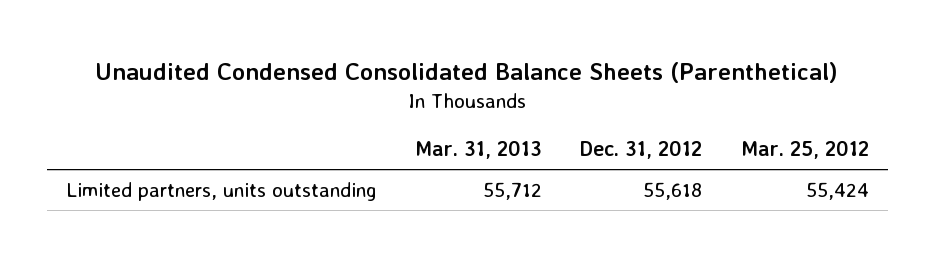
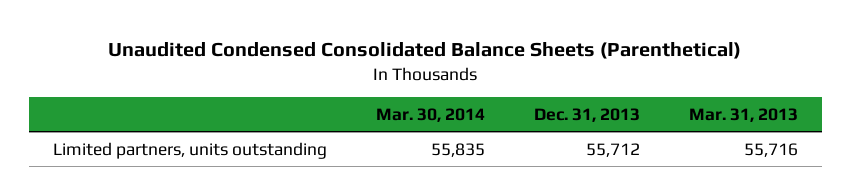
- | Mar. 31, 2013 | Dec. 31, 2012 | Mar. 25, 2012
+ | Mar. 30, 2014 | Dec. 31, 2013 | Mar. 31, 2013
- Limited partners, units outstanding | 55,712 | 55,618 | 55,424
+ Limited partners, units outstanding | 55,835 | 55,712 | 55,716

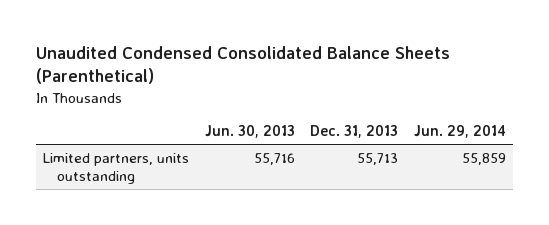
- | Mar. 30, 2014 | Dec. 31, 2013 | Mar. 31, 2013
+ | Jun. 30, 2013 | Dec. 31, 2013 | Jun. 29, 2014
- Limited partners, units outstanding | 55,835 | 55,712 | 55,716
+ Limited partners, units outstanding | 55,716 | 55,713 | 55,859

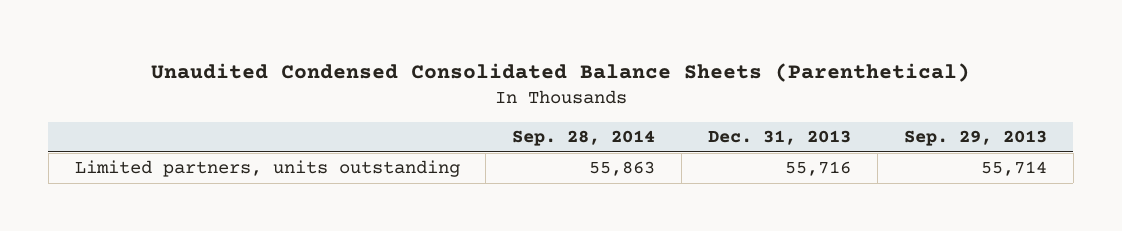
- | Jun. 30, 2013 | Dec. 31, 2013 | Jun. 29, 2014
+ | Sep. 28, 2014 | Dec. 31, 2013 | Sep. 29, 2013
- Limited partners, units outstanding | 55,716 | 55,713 | 55,859
+ Limited partners, units outstanding | 55,863 | 55,716 | 55,714

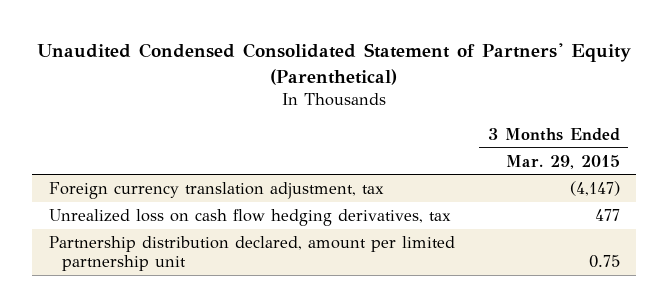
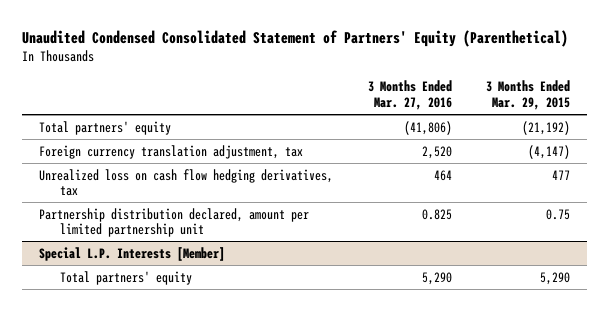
- | 3 Months Ended Mar. 29, 2015
+ | 3 Months Ended Mar. 27, 2016 | 3 Months Ended Mar. 29, 2015
+ Total partners' equity | (41,806) | (21,192)
+ Special L.P. Interests [Member]
+ Total partners' equity | 5,290 | 5,290

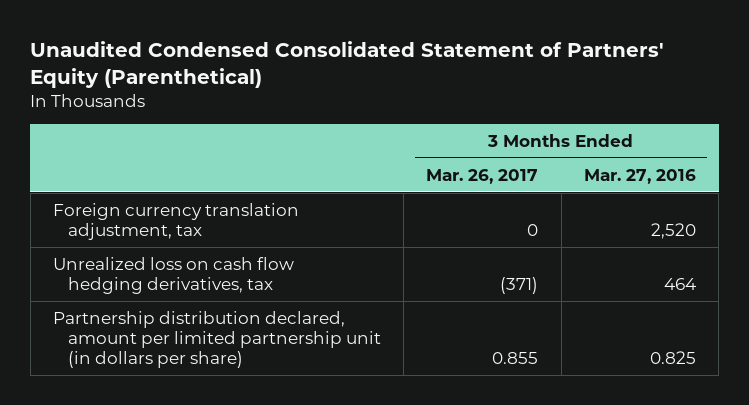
- | 3 Months Ended Mar. 27, 2016 | 3 Months Ended Mar. 29, 2015
+ | 3 Months Ended Mar. 26, 2017 | 3 Months Ended Mar. 27, 2016
- Total partners' equity | (41,806) | (21,192)
- Partnership distribution declared, amount per limited partnership unit | 0.825 | 0.75
- Special L.P. Interests [Member]
- Total partners' equity | 5,290 | 5,290
+ Partnership distribution declared, amount per limited partnership unit (in dollars per share) | 0.855 | 0.825

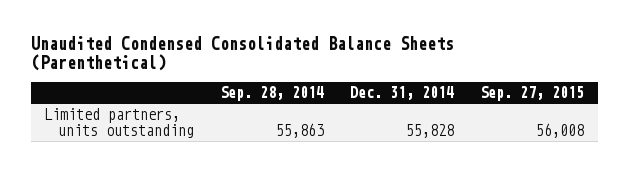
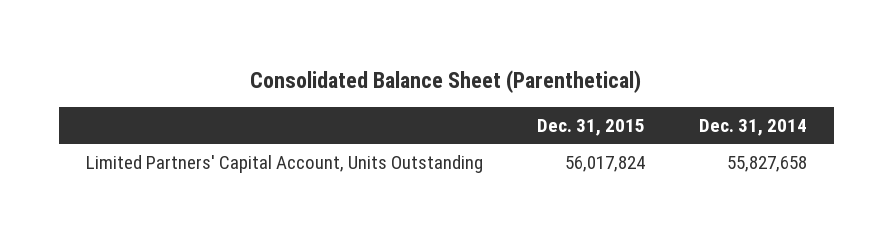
- Unaudited Condensed Consolidated Balance Sheets (Parenthetical)
+ Consolidated Balance Sheet (Parenthetical)
- | Sep. 28, 2014 | Dec. 31, 2014 | Sep. 27, 2015
+ | Dec. 31, 2015 | Dec. 31, 2014
- Limited partners, units outstanding | 55,863 | 55,828 | 56,008
+ Limited Partners' Capital Account, Units Outstanding | 56,017,824 | 55,827,658

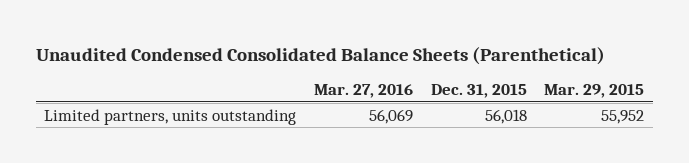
- Consolidated Balance Sheet (Parenthetical)
+ Unaudited Condensed Consolidated Balance Sheets (Parenthetical)
- | Dec. 31, 2015 | Dec. 31, 2014
+ | Mar. 27, 2016 | Dec. 31, 2015 | Mar. 29, 2015
- Limited Partners' Capital Account, Units Outstanding | 56,017,824 | 55,827,658
+ Limited partners, units outstanding | 56,069 | 56,018 | 55,952

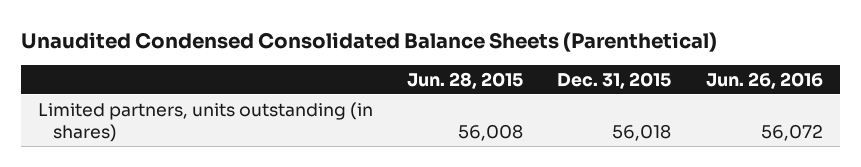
- | Mar. 27, 2016 | Dec. 31, 2015 | Mar. 29, 2015
+ | Jun. 28, 2015 | Dec. 31, 2015 | Jun. 26, 2016
- Limited partners, units outstanding | 56,069 | 56,018 | 55,952
+ Limited partners, units outstanding (in shares) | 56,008 | 56,018 | 56,072

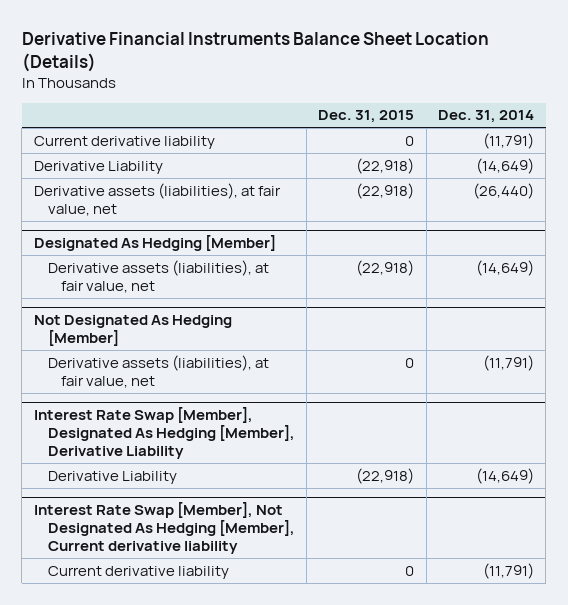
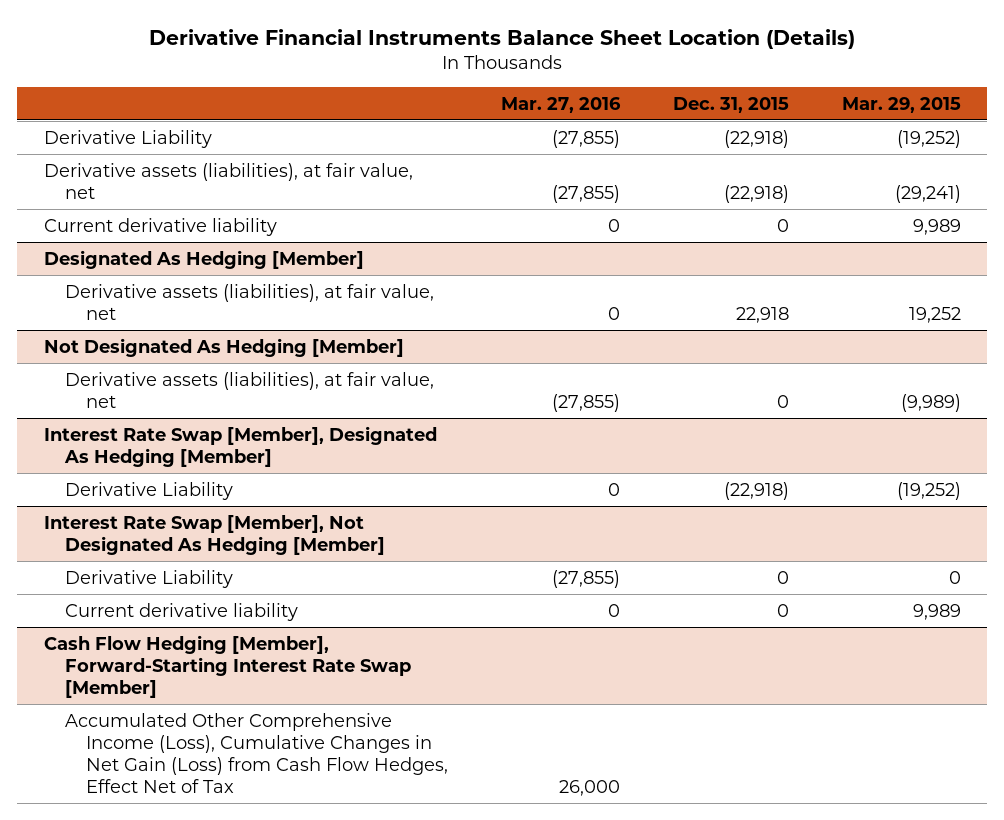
- | Dec. 31, 2015 | Dec. 31, 2014
+ | Mar. 27, 2016 | Dec. 31, 2015 | Mar. 29, 2015
moved down: Current derivative liability | 0 | 0 | 9,989
@ Designated As Hedging [Member]
- Derivative assets (liabilities), at fair value, net | (22,918) | (14,649)
+ Derivative assets (liabilities), at fair value, net | 0 | 22,918 | 19,252
- Interest Rate Swap [Member], Designated As Hedging [Member], Derivative Liability
+ Interest Rate Swap [Member], Designated As Hedging [Member]
- Interest Rate Swap [Member], Not Designated As Hedging [Member], Current derivative liability
+ Interest Rate Swap [Member], Not Designated As Hedging [Member]
+ Derivative Liability | (27,855) | 0 | 0
+ Cash Flow Hedging [Member], Forward-Starting Interest Rate Swap [Member]
+ Accumulated Other Comprehensive Income (Loss), Cumulative Changes in Net Gain (Loss) from Cash Flow Hedges, Effect Net of Tax | 26,000 | |

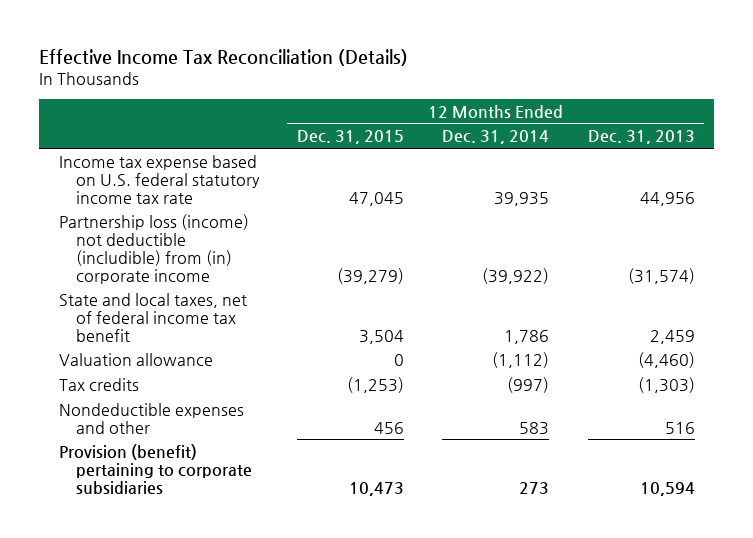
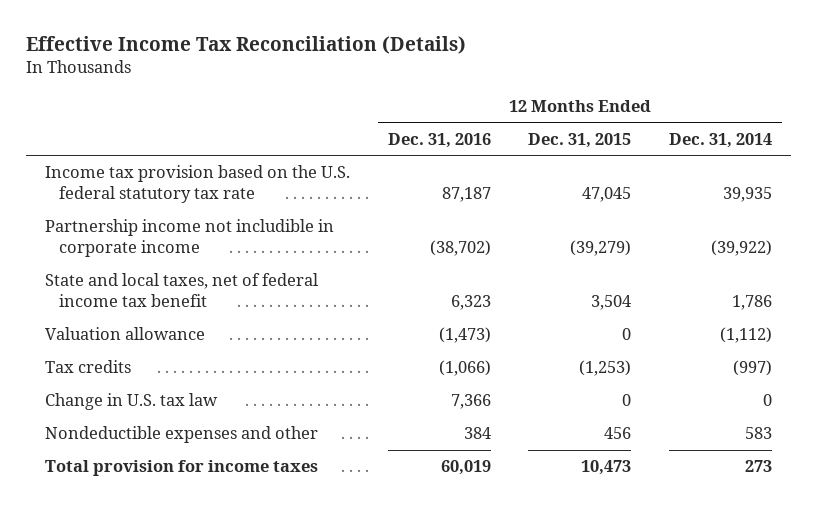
- | 12 Months Ended Dec. 31, 2015 | 12 Months Ended Dec. 31, 2014 | 12 Months Ended Dec. 31, 2013
+ | 12 Months Ended Dec. 31, 2016 | 12 Months Ended Dec. 31, 2015 | 12 Months Ended Dec. 31, 2014
- Income tax expense based on U.S. federal statutory income tax rate | 47,045 | 39,935 | 44,956
- Partnership loss (income) not deductible (includible) from (in) corporate income | (39,279) | (39,922) | (31,574)
+ Income tax provision based on the U.S. federal statutory tax rate | 87,187 | 47,045 | 39,935
+ Partnership income not includible in corporate income | (38,702) | (39,279) | (39,922)
+ Change in U.S. tax law | 7,366 | 0 | 0
- Provision (benefit) pertaining to corporate subsidiaries | 10,473 | 273 | 10,594
+ Total provision for income taxes | 60,019 | 10,473 | 273

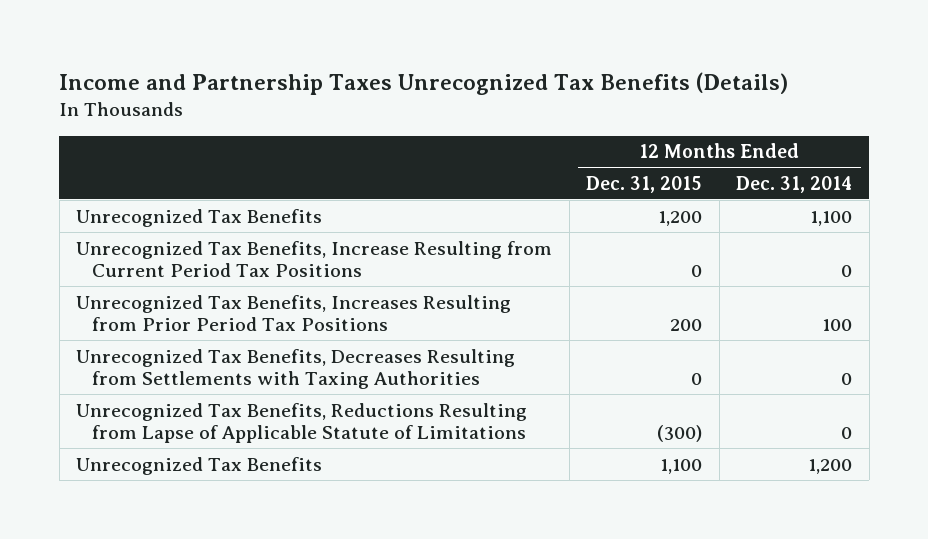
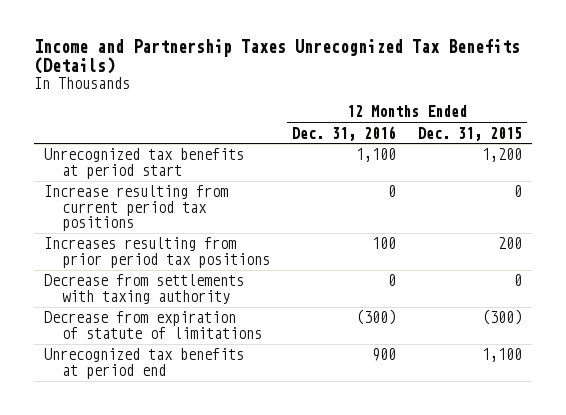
- | 12 Months Ended Dec. 31, 2015 | 12 Months Ended Dec. 31, 2014
+ | 12 Months Ended Dec. 31, 2016 | 12 Months Ended Dec. 31, 2015
- Unrecognized Tax Benefits | 1,200 | 1,100
- Unrecognized Tax Benefits, Increase Resulting from Current Period Tax Positions | 0 | 0
- Unrecognized Tax Benefits, Increases Resulting from Prior Period Tax Positions | 200 | 100
- Unrecognized Tax Benefits, Decreases Resulting from Settlements with Taxing Authorities | 0 | 0
- Unrecognized Tax Benefits, Reductions Resulting from Lapse of Applicable Statute of Limitations | (300) | 0
- Unrecognized Tax Benefits | 1,100 | 1,200
+ Unrecognized tax benefits at period start | 1,100 | 1,200
+ Increase resulting from current period tax positions | 0 | 0
+ Increases resulting from prior period tax positions | 100 | 200
+ Decrease from settlements with taxing authority | 0 | 0
+ Decrease from expiration of statute of limitations | (300) | (300)
+ Unrecognized tax benefits at period end | 900 | 1,100

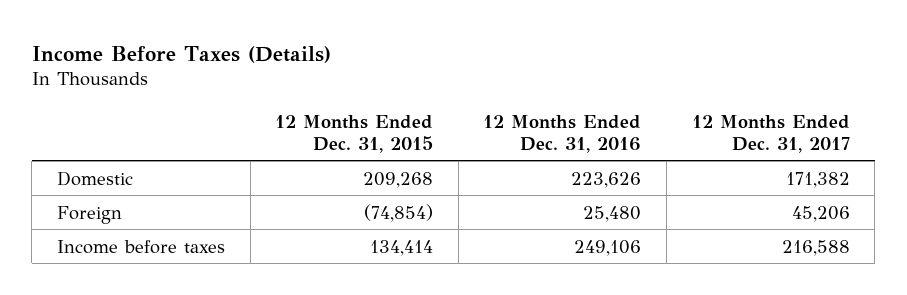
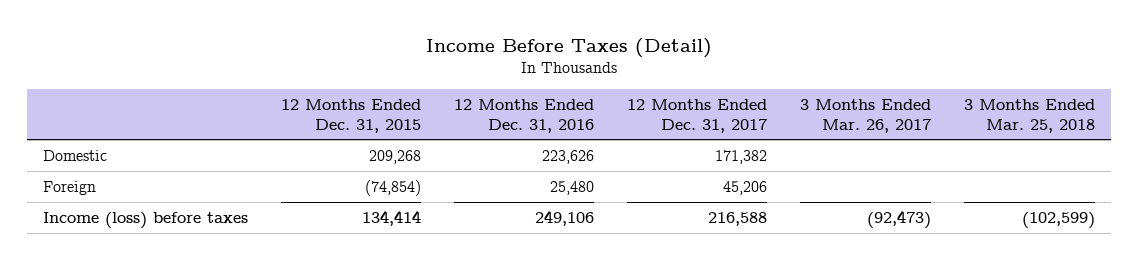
- Income Before Taxes (Details)
+ Income Before Taxes (Detail)
- | 12 Months Ended Dec. 31, 2015 | 12 Months Ended Dec. 31, 2016 | 12 Months Ended Dec. 31, 2017
+ | 12 Months Ended Dec. 31, 2015 | 12 Months Ended Dec. 31, 2016 | 12 Months Ended Dec. 31, 2017 | 3 Months Ended Mar. 26, 2017 | 3 Months Ended Mar. 25, 2018
- Income before taxes | 134,414 | 249,106 | 216,588
+ Income (loss) before taxes | 134,414 | 249,106 | 216,588 | (92,473) | (102,599)

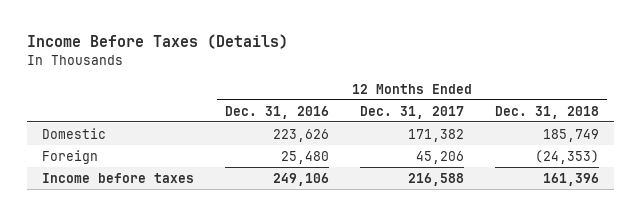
- Income Before Taxes (Detail)
+ Income Before Taxes (Details)
- | 12 Months Ended Dec. 31, 2015 | 12 Months Ended Dec. 31, 2016 | 12 Months Ended Dec. 31, 2017 | 3 Months Ended Mar. 26, 2017 | 3 Months Ended Mar. 25, 2018
+ | 12 Months Ended Dec. 31, 2016 | 12 Months Ended Dec. 31, 2017 | 12 Months Ended Dec. 31, 2018
- Income (loss) before taxes | 134,414 | 249,106 | 216,588 | (92,473) | (102,599)
+ Income before taxes | 249,106 | 216,588 | 161,396

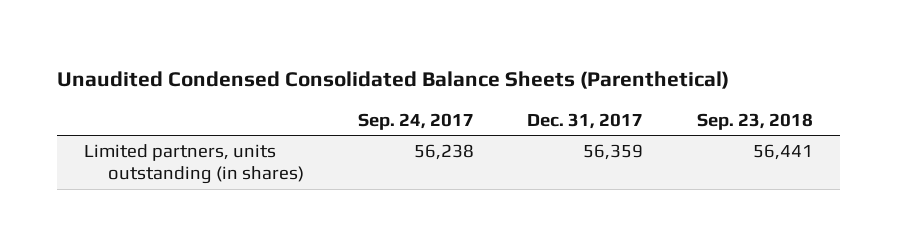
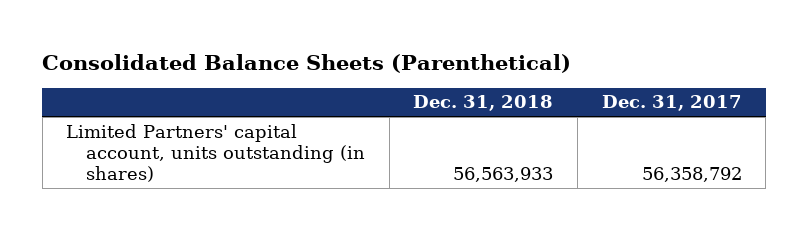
- Unaudited Condensed Consolidated Balance Sheets (Parenthetical)
+ Consolidated Balance Sheets (Parenthetical)
- | Sep. 24, 2017 | Dec. 31, 2017 | Sep. 23, 2018
+ | Dec. 31, 2018 | Dec. 31, 2017
- Limited partners, units outstanding (in shares) | 56,238 | 56,359 | 56,441
+ Limited Partners' capital account, units outstanding (in shares) | 56,563,933 | 56,358,792

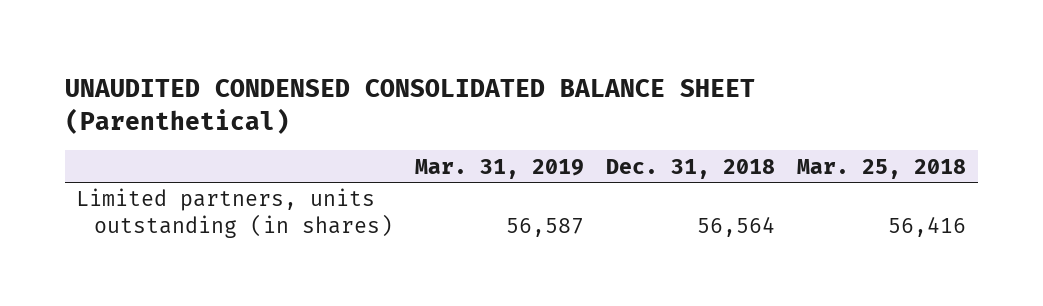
- Consolidated Balance Sheets (Parenthetical)
+ UNAUDITED CONDENSED CONSOLIDATED BALANCE SHEET (Parenthetical)
- | Dec. 31, 2018 | Dec. 31, 2017
+ | Mar. 31, 2019 | Dec. 31, 2018 | Mar. 25, 2018
- Limited Partners' capital account, units outstanding (in shares) | 56,563,933 | 56,358,792
+ Limited partners, units outstanding (in shares) | 56,587 | 56,564 | 56,416

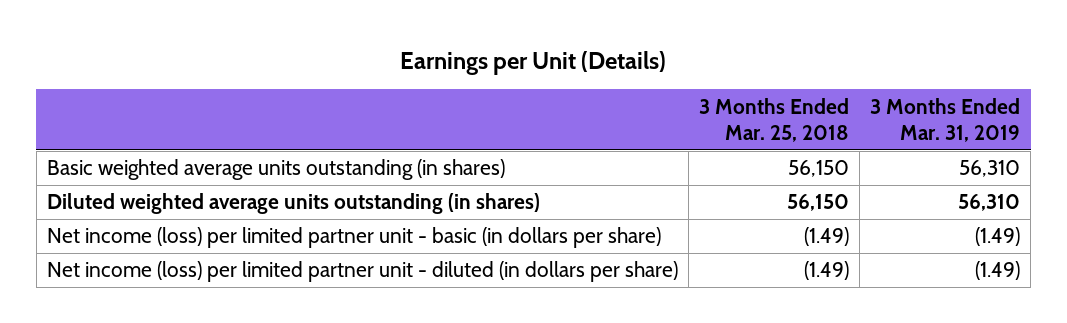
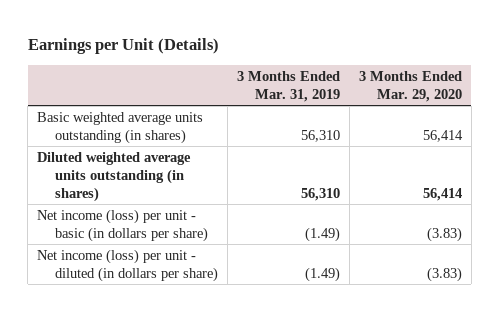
- | 3 Months Ended Mar. 25, 2018 | 3 Months Ended Mar. 31, 2019
+ | 3 Months Ended Mar. 31, 2019 | 3 Months Ended Mar. 29, 2020
- Net income (loss) per limited partner unit - basic (in dollars per share) | (1.49) | (1.49)
- Net income (loss) per limited partner unit - diluted (in dollars per share) | (1.49) | (1.49)
+ Net income (loss) per unit - basic (in dollars per share) | (1.49) | (3.83)
+ Net income (loss) per unit - diluted (in dollars per share) | (1.49) | (3.83)

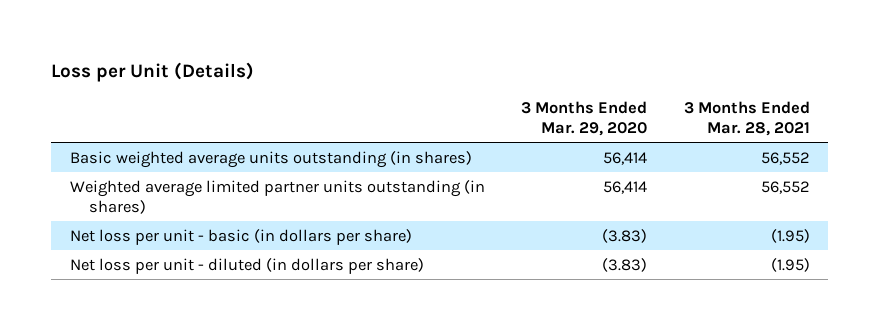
- Earnings per Unit (Details)
+ Loss per Unit (Details)
- | 3 Months Ended Mar. 31, 2019 | 3 Months Ended Mar. 29, 2020
+ | 3 Months Ended Mar. 29, 2020 | 3 Months Ended Mar. 28, 2021
- Diluted weighted average units outstanding (in shares) | 56,310 | 56,414
- Net income (loss) per unit - basic (in dollars per share) | (1.49) | (3.83)
- Net income (loss) per unit - diluted (in dollars per share) | (1.49) | (3.83)
+ Weighted average limited partner units outstanding (in shares) | 56,414 | 56,552
+ Net loss per unit - basic (in dollars per share) | (3.83) | (1.95)
+ Net loss per unit - diluted (in dollars per share) | (3.83) | (1.95)

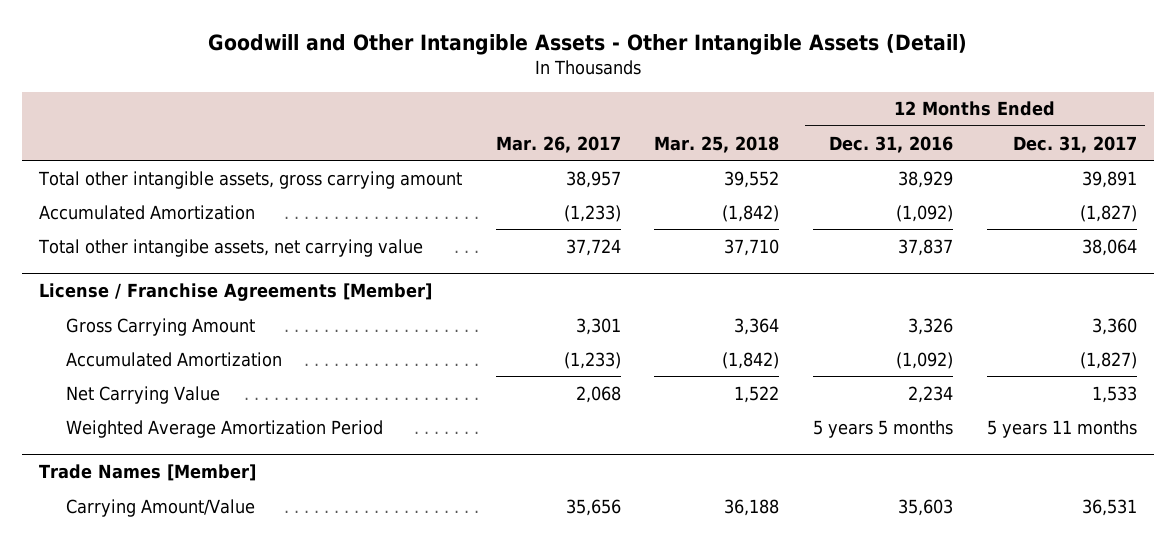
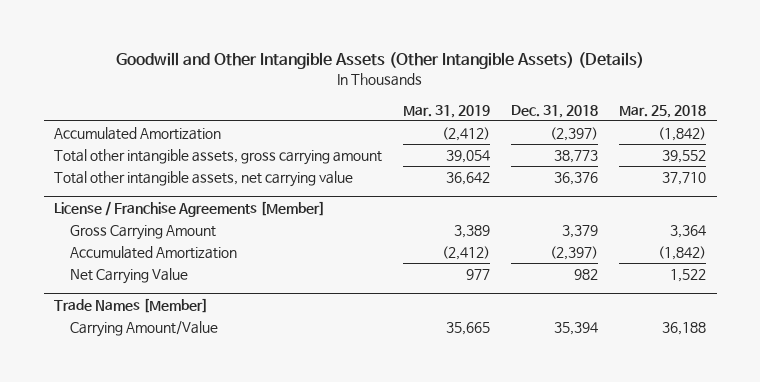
- Goodwill and Other Intangible Assets - Other Intangible Assets (Detail)
+ Goodwill and Other Intangible Assets (Other Intangible Assets) (Details)
- | Mar. 26, 2017 | Mar. 25, 2018 | 12 Months Ended Dec. 31, 2016 | 12 Months Ended Dec. 31, 2017
+ | Mar. 31, 2019 | Dec. 31, 2018 | Mar. 25, 2018
- Total other intangibe assets, net carrying value | 37,724 | 37,710 | 37,837 | 38,064
moved down: Total other intangible assets, gross carrying amount | 39,054 | 38,773 | 39,552
+ Total other intangible assets, net carrying value | 36,642 | 36,376 | 37,710
@ License / Franchise Agreements [Member]
- Weighted Average Amortization Period | | | 5 years 5 months | 5 years 11 months

